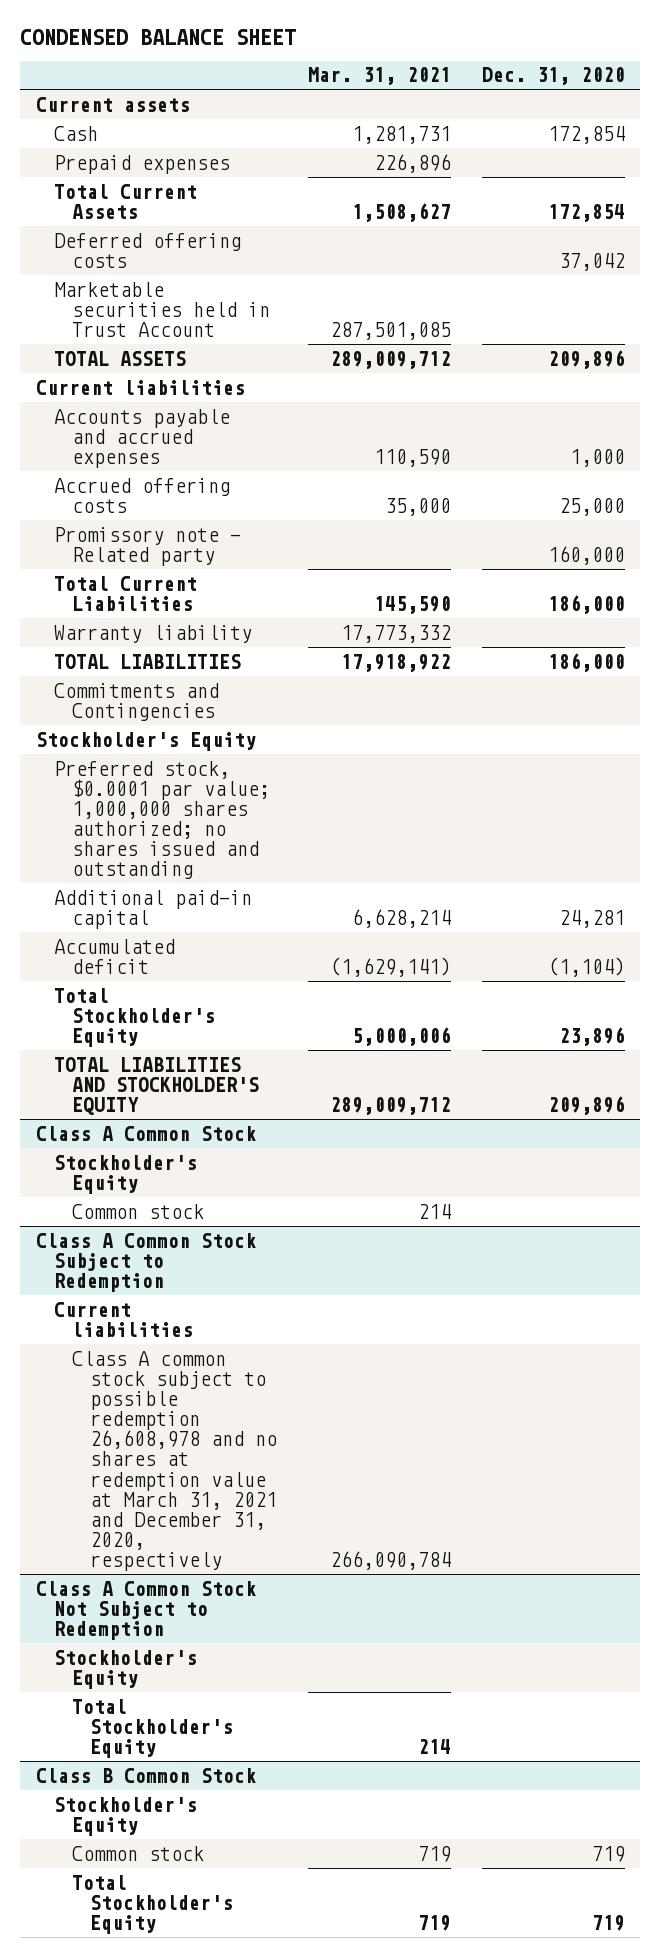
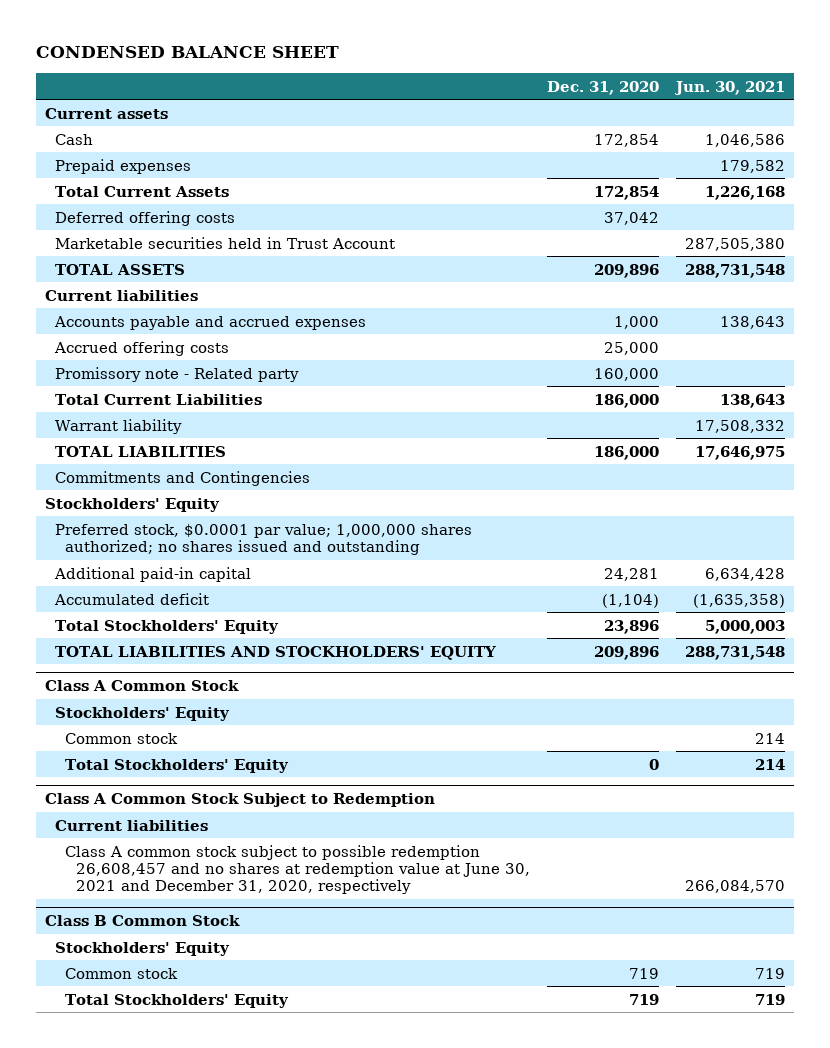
- | Mar. 31, 2021 | Dec. 31, 2020
+ | Dec. 31, 2020 | Jun. 30, 2021
- Warranty liability | 17,773,332 |
+ Warrant liability | | 17,508,332
- Stockholder's Equity
+ Stockholders' Equity
- Total Stockholder's Equity | 5,000,006 | 23,896
- TOTAL LIABILITIES AND STOCKHOLDER'S EQUITY | 289,009,712 | 209,896
+ Total Stockholders' Equity | 23,896 | 5,000,003
+ TOTAL LIABILITIES AND STOCKHOLDERS' EQUITY | 209,896 | 288,731,548
@ Class A Common Stock
- Stockholder's Equity
+ Stockholders' Equity
+ Total Stockholders' Equity | 0 | 214
@ Class A Common Stock Subject to Redemption
- Class A common stock subject to possible redemption 26,608,978 and no shares at redemption value at March 31, 2021 and December 31, 2020, respectively | 266,090,784 |
- Class A Common Stock Not Subject to Redemption
- Stockholder's Equity
- Total Stockholder's Equity | 214 |
@ Class A Common Stock Subject to Redemption
+ Class A common stock subject to possible redemption 26,608,457 and no shares at redemption value at June 30, 2021 and December 31, 2020, respectively | | 266,084,570
@ Class B Common Stock
- Stockholder's Equity
+ Stockholders' Equity
- Total Stockholder's Equity | 719 | 719
+ Total Stockholders' Equity | 719 | 719

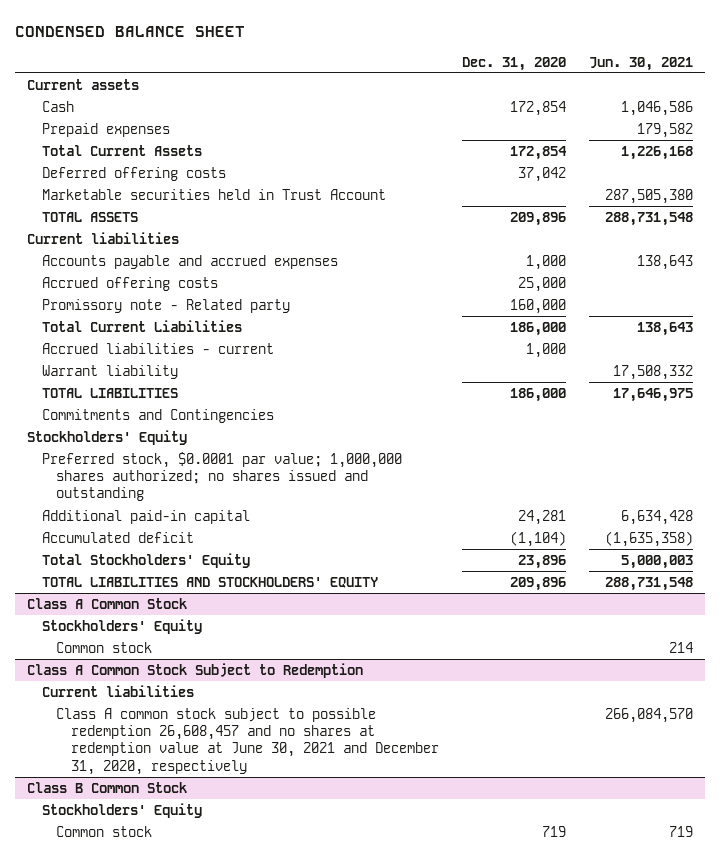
+ Accrued liabilities - current | 1,000 |
@ Class A Common Stock
- Total Stockholders' Equity | 0 | 214
@ Class B Common Stock
- Total Stockholders' Equity | 719 | 719

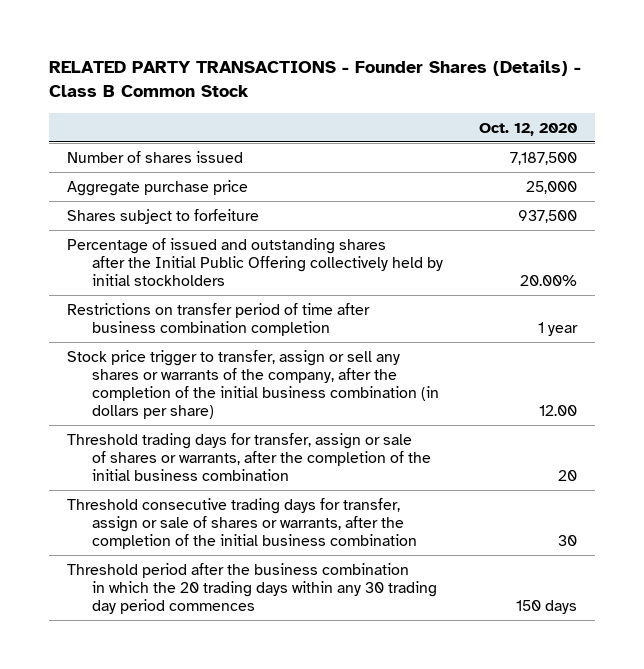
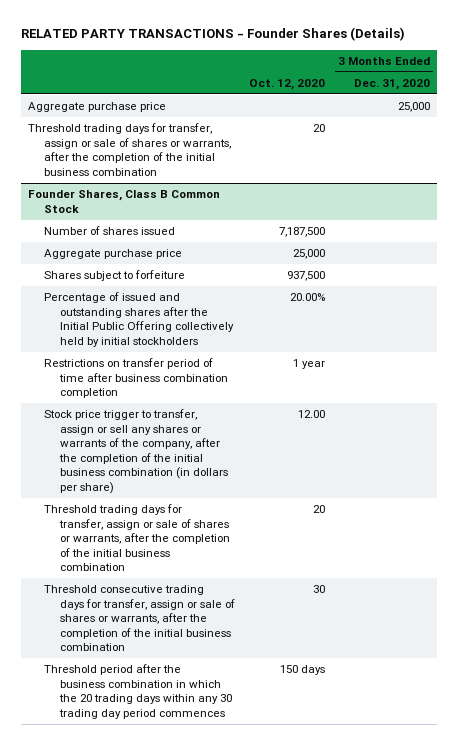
- RELATED PARTY TRANSACTIONS - Founder Shares (Details) - Class B Common Stock
+ RELATED PARTY TRANSACTIONS - Founder Shares (Details)
- | Oct. 12, 2020
+ | Oct. 12, 2020 | 3 Months Ended Dec. 31, 2020
+ Aggregate purchase price | | 25,000
+ Threshold trading days for transfer, assign or sale of shares or warrants, after the completion of the initial business combination | 20 |
+ Founder Shares, Class B Common Stock

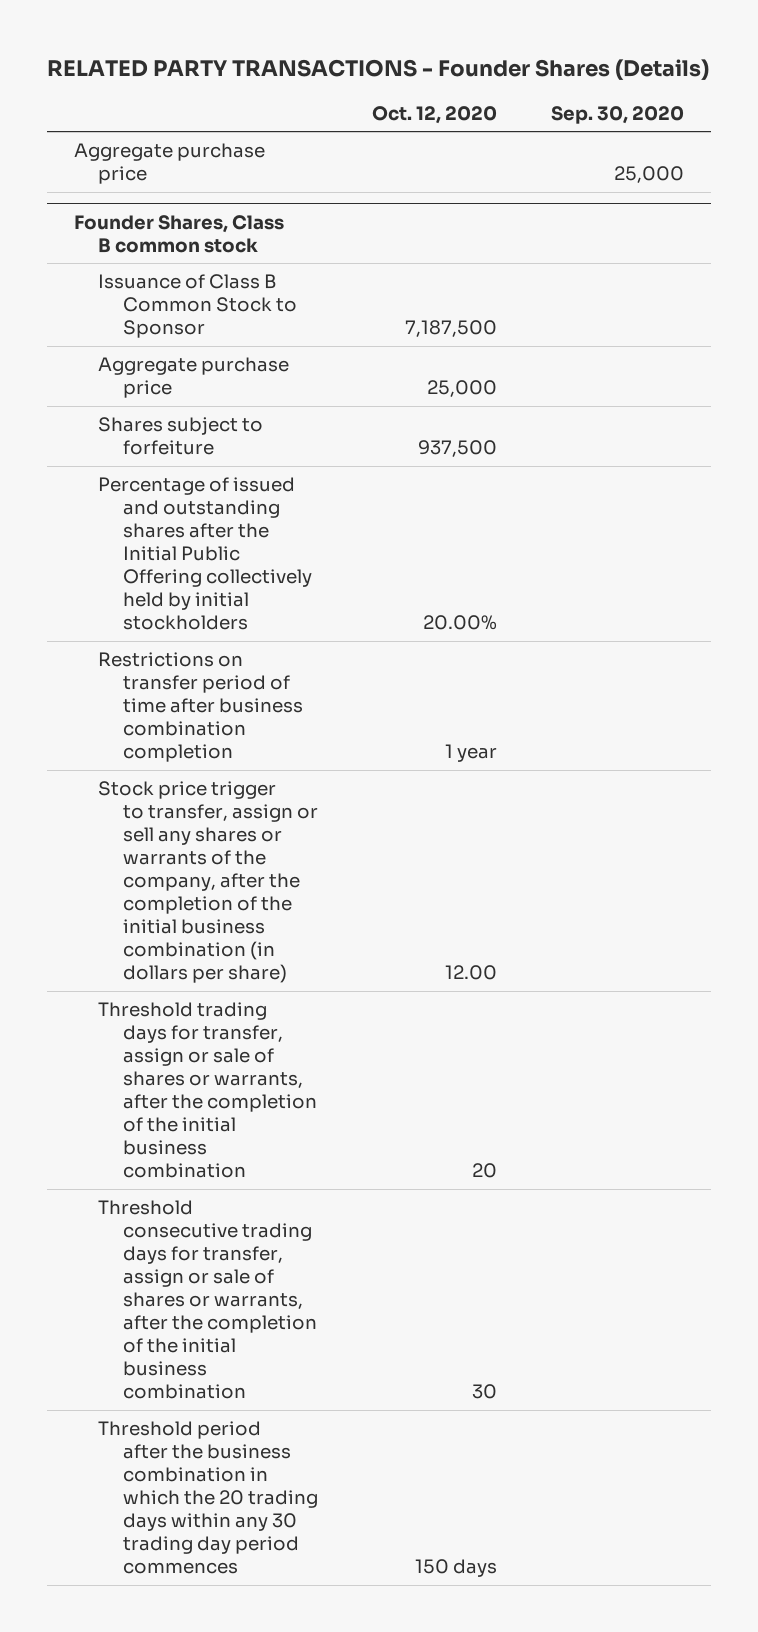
- | Oct. 12, 2020 | 3 Months Ended Dec. 31, 2020
+ | Oct. 12, 2020 | Sep. 30, 2020
- Threshold trading days for transfer, assign or sale of shares or warrants, after the completion of the initial business combination | 20 |
- Founder Shares, Class B Common Stock
- Number of shares issued | 7,187,500 |
+ Founder Shares, Class B common stock
+ Issuance of Class B Common Stock to Sponsor | 7,187,500 |

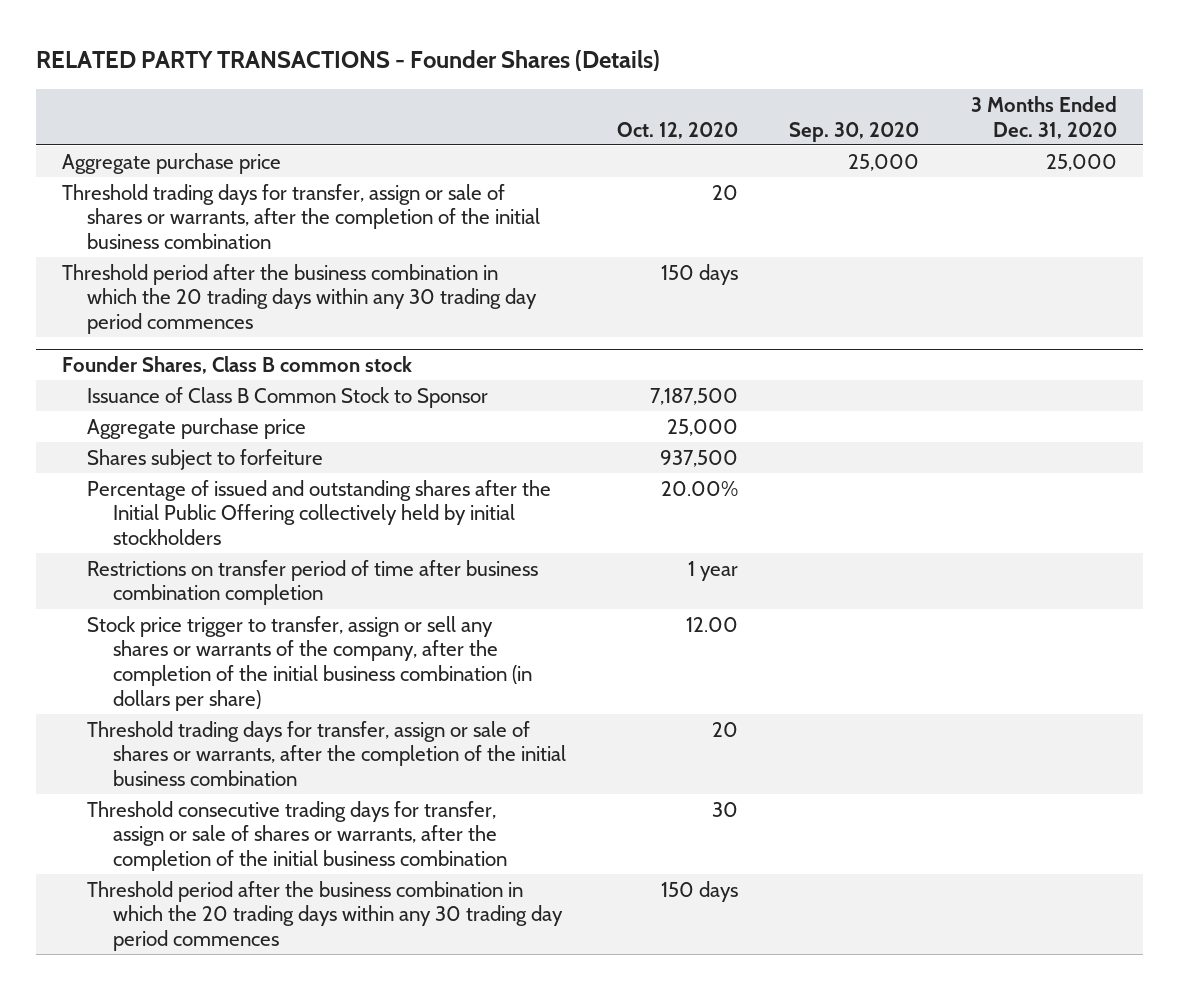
- | Oct. 12, 2020 | Sep. 30, 2020
+ | Oct. 12, 2020 | Sep. 30, 2020 | 3 Months Ended Dec. 31, 2020
+ Threshold trading days for transfer, assign or sale of shares or warrants, after the completion of the initial business combination | 20 | |
+ Threshold period after the business combination in which the 20 trading days within any 30 trading day period commences | 150 days | |

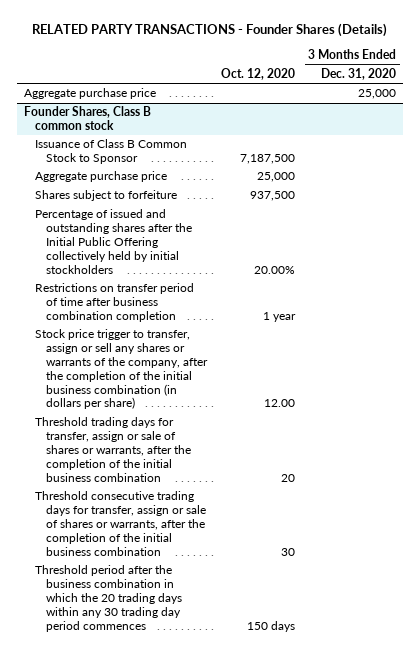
- | Oct. 12, 2020 | Sep. 30, 2020 | 3 Months Ended Dec. 31, 2020
+ | Oct. 12, 2020 | 3 Months Ended Dec. 31, 2020
- Threshold trading days for transfer, assign or sale of shares or warrants, after the completion of the initial business combination | 20 | |
- Threshold period after the business combination in which the 20 trading days within any 30 trading day period commences | 150 days | |

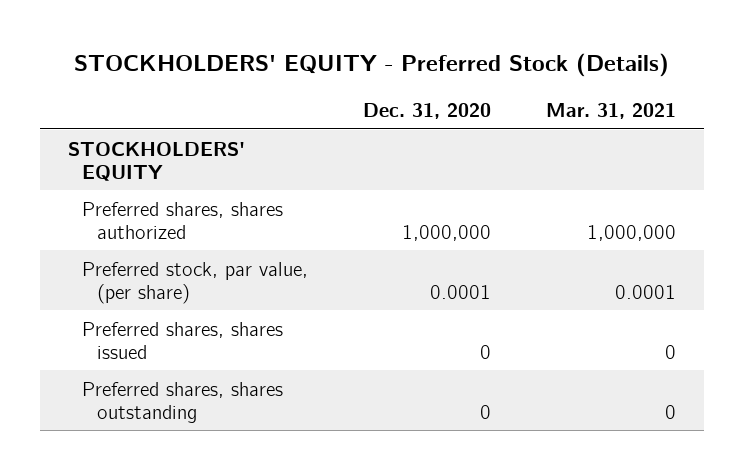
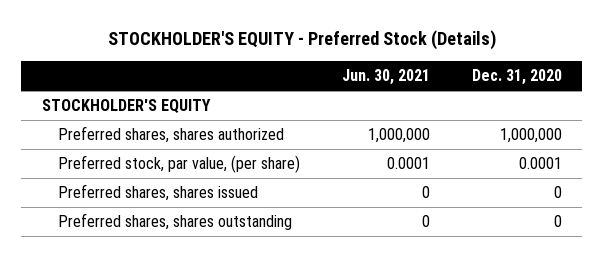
- STOCKHOLDERS' EQUITY - Preferred Stock (Details)
+ STOCKHOLDER'S EQUITY - Preferred Stock (Details)
- | Dec. 31, 2020 | Mar. 31, 2021
+ | Jun. 30, 2021 | Dec. 31, 2020
- STOCKHOLDERS' EQUITY
+ STOCKHOLDER'S EQUITY

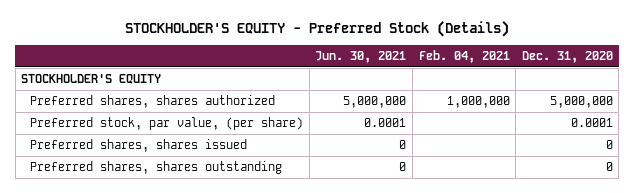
- | Jun. 30, 2021 | Dec. 31, 2020
+ | Jun. 30, 2021 | Feb. 04, 2021 | Dec. 31, 2020
- Preferred shares, shares authorized | 1,000,000 | 1,000,000
+ Preferred shares, shares authorized | 5,000,000 | 1,000,000 | 5,000,000

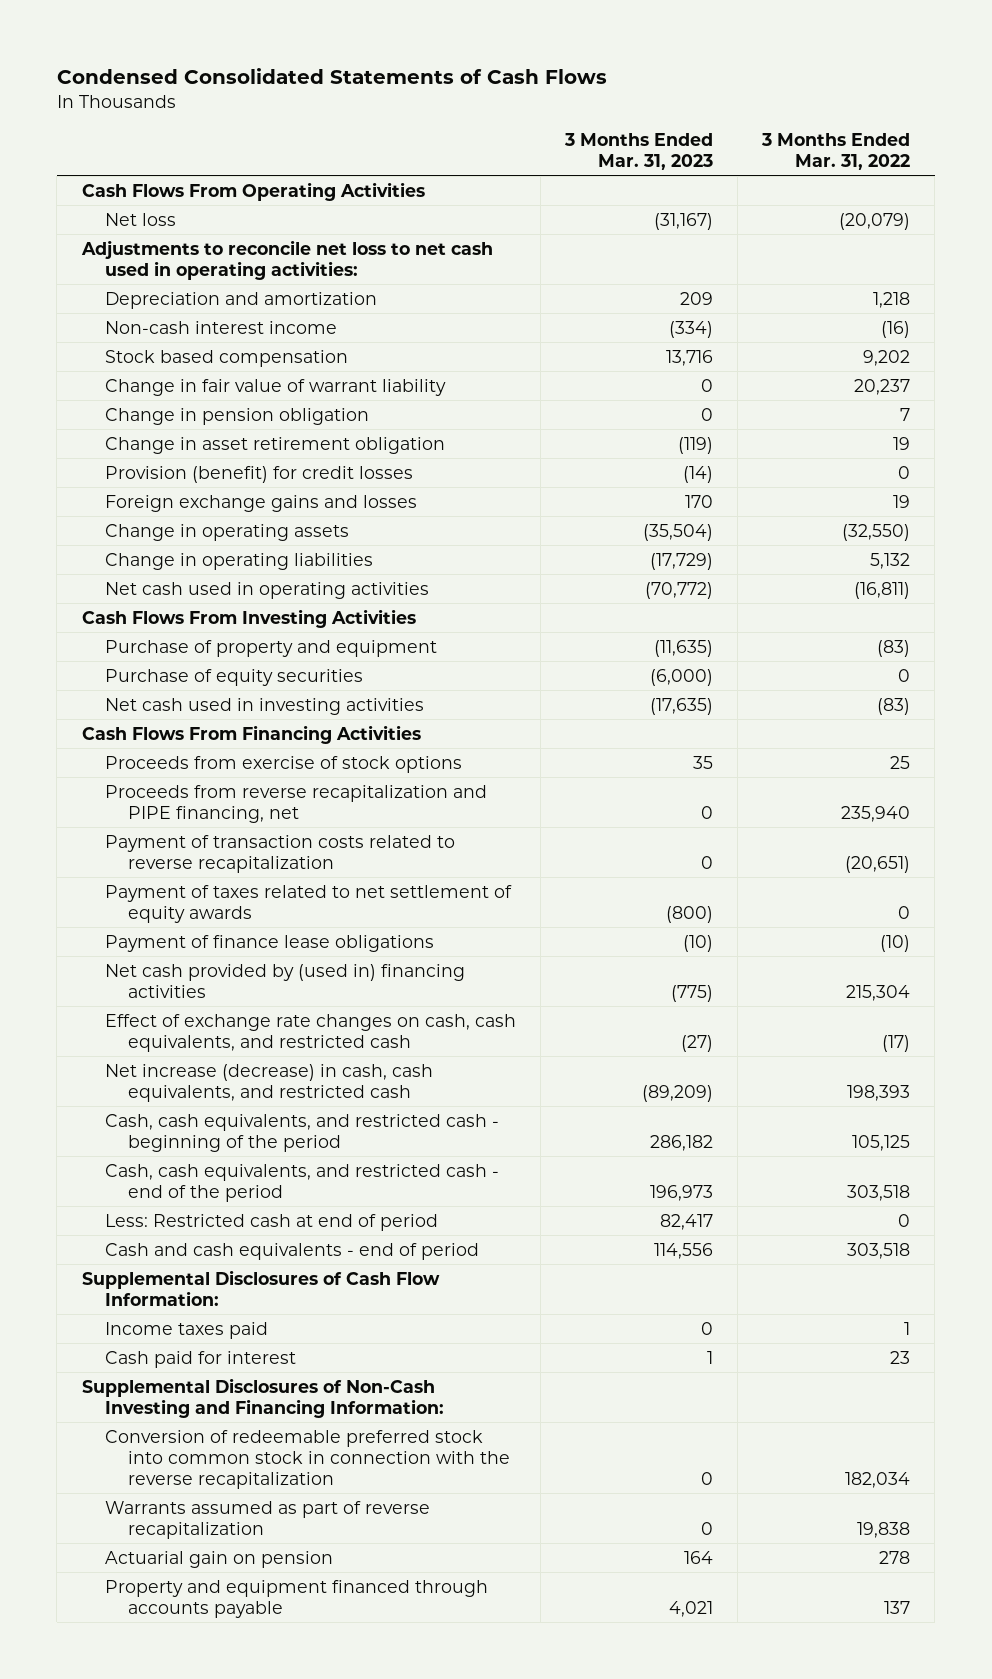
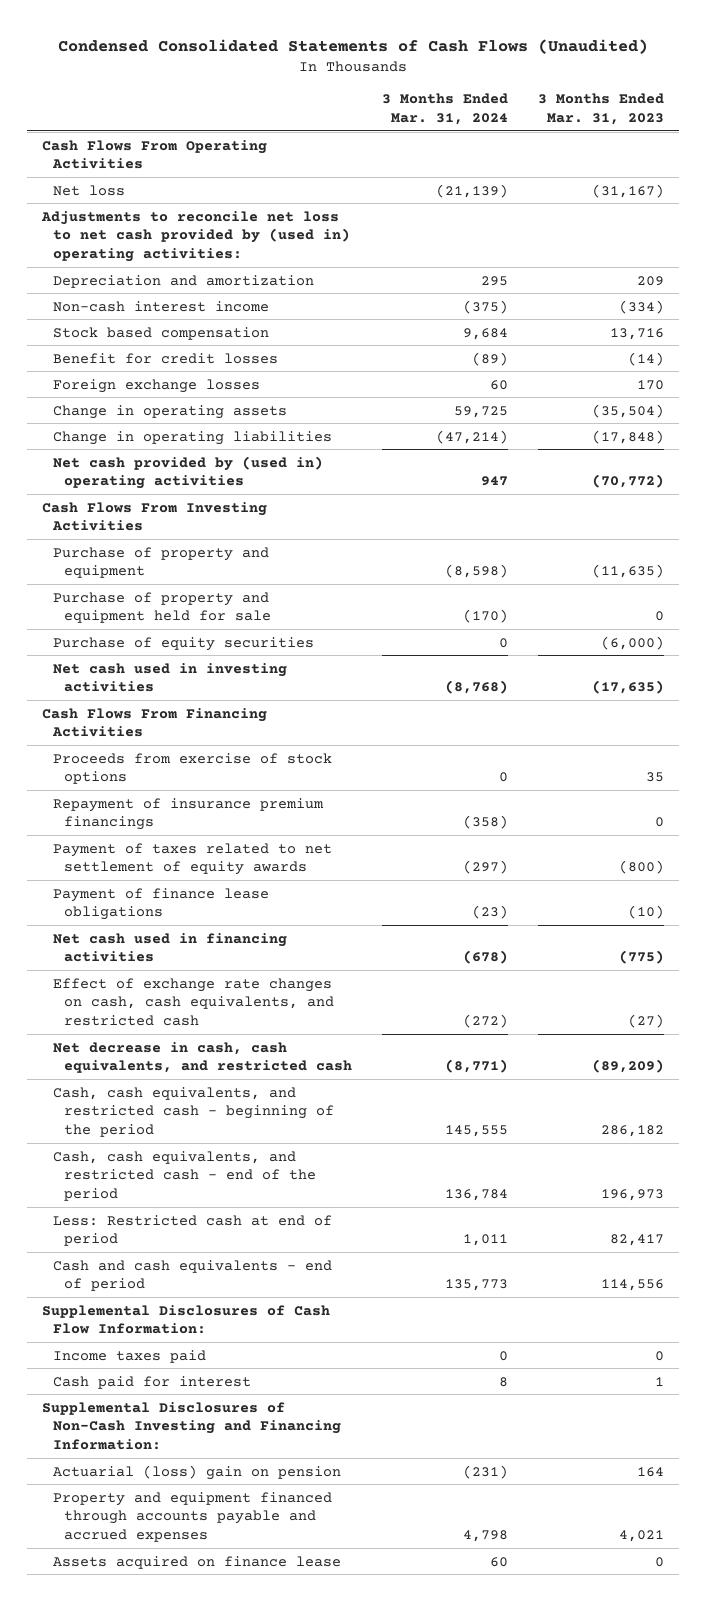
- Condensed Consolidated Statements of Cash Flows
+ Condensed Consolidated Statements of Cash Flows (Unaudited)
- | 3 Months Ended Mar. 31, 2023 | 3 Months Ended Mar. 31, 2022
+ | 3 Months Ended Mar. 31, 2024 | 3 Months Ended Mar. 31, 2023
- Adjustments to reconcile net loss to net cash used in operating activities:
+ Adjustments to reconcile net loss to net cash provided by (used in) operating activities:
- Change in fair value of warrant liability | 0 | 20,237
- Change in pension obligation | 0 | 7
- Change in asset retirement obligation | (119) | 19
- Provision (benefit) for credit losses | (14) | 0
- Foreign exchange gains and losses | 170 | 19
+ Benefit for credit losses | (89) | (14)
+ Foreign exchange losses | 60 | 170
- Change in operating liabilities | (17,729) | 5,132
- Net cash used in operating activities | (70,772) | (16,811)
+ Change in operating liabilities | (47,214) | (17,848)
+ Net cash provided by (used in) operating activities | 947 | (70,772)
+ Purchase of property and equipment held for sale | (170) | 0
- Proceeds from reverse recapitalization and PIPE financing, net | 0 | 235,940
- Payment of transaction costs related to reverse recapitalization | 0 | (20,651)
+ Repayment of insurance premium financings | (358) | 0
- Net cash provided by (used in) financing activities | (775) | 215,304
+ Net cash used in financing activities | (678) | (775)
- Net increase (decrease) in cash, cash equivalents, and restricted cash | (89,209) | 198,393
+ Net decrease in cash, cash equivalents, and restricted cash | (8,771) | (89,209)
- Conversion of redeemable preferred stock into common stock in connection with the reverse recapitalization | 0 | 182,034
- Warrants assumed as part of reverse recapitalization | 0 | 19,838
- Actuarial gain on pension | 164 | 278
- Property and equipment financed through accounts payable | 4,021 | 137
+ Actuarial (loss) gain on pension | (231) | 164
+ Property and equipment financed through accounts payable and accrued expenses | 4,798 | 4,021
+ Assets acquired on finance lease | 60 | 0

